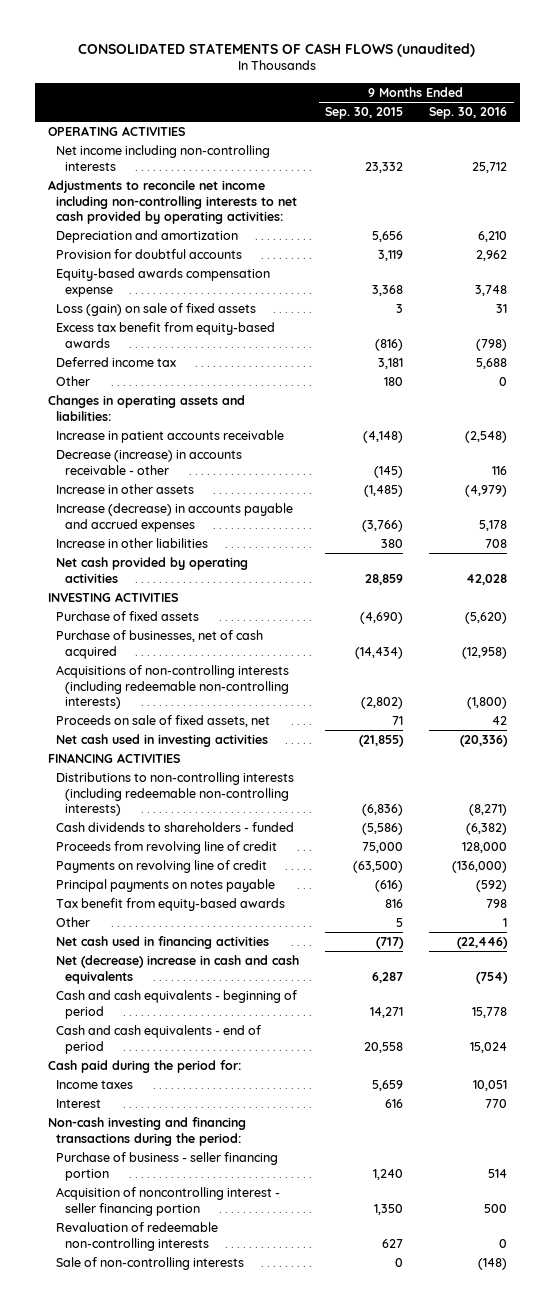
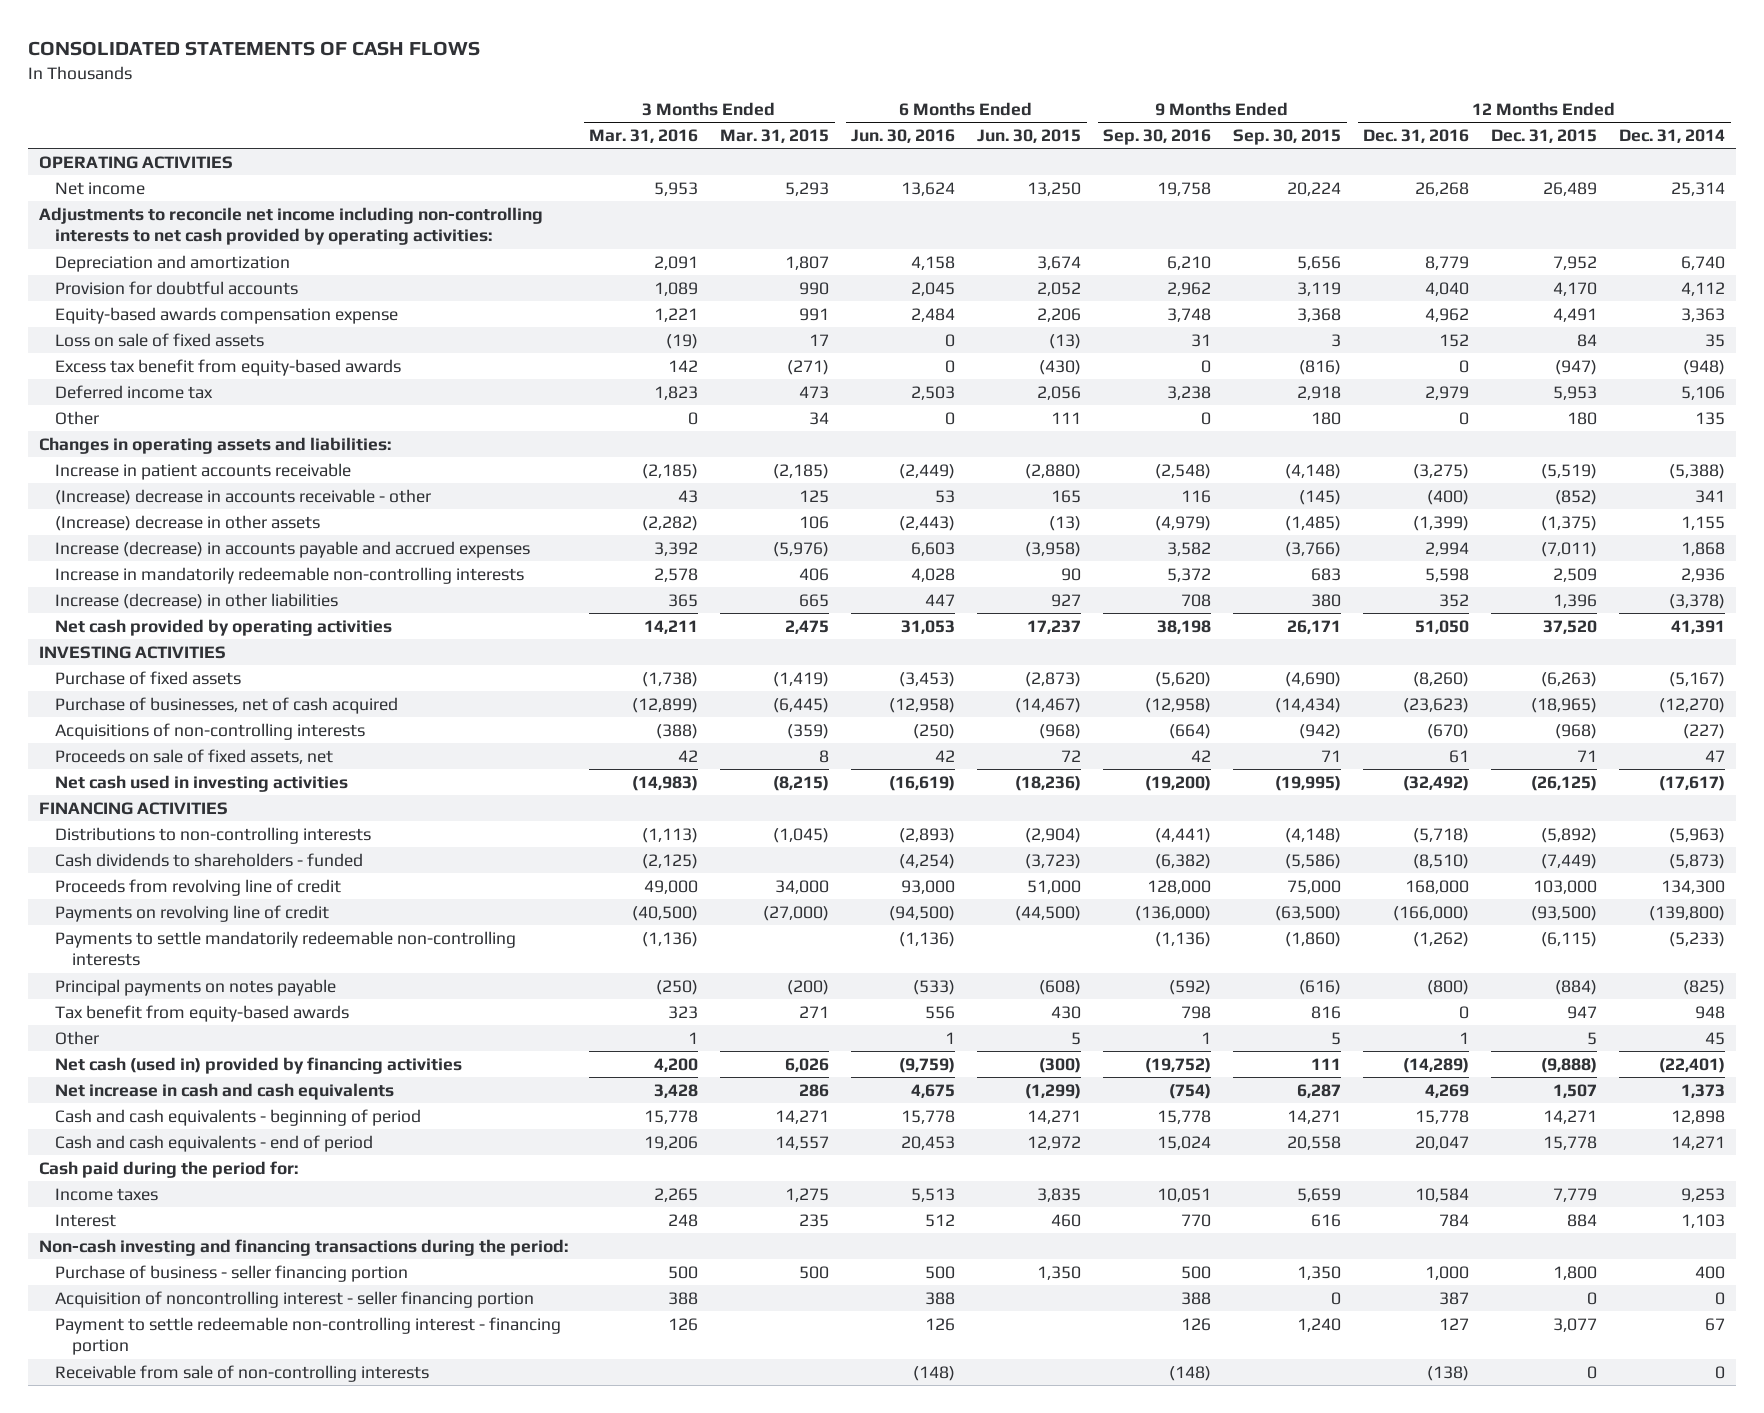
- CONSOLIDATED STATEMENTS OF CASH FLOWS (unaudited)
+ CONSOLIDATED STATEMENTS OF CASH FLOWS
- | 9 Months Ended Sep. 30, 2015 | 9 Months Ended Sep. 30, 2016
+ | 3 Months Ended Mar. 31, 2016 | 3 Months Ended Mar. 31, 2015 | 6 Months Ended Jun. 30, 2016 | 6 Months Ended Jun. 30, 2015 | 9 Months Ended Sep. 30, 2016 | 9 Months Ended Sep. 30, 2015 | 12 Months Ended Dec. 31, 2016 | 12 Months Ended Dec. 31, 2015 | 12 Months Ended Dec. 31, 2014
- Net income including non-controlling interests | 23,332 | 25,712
+ Net income | 5,953 | 5,293 | 13,624 | 13,250 | 19,758 | 20,224 | 26,268 | 26,489 | 25,314
- Loss (gain) on sale of fixed assets | 3 | 31
- Excess tax benefit from equity-based awards | (816) | (798)
- Deferred income tax | 3,181 | 5,688
+ Loss on sale of fixed assets | (19) | 17 | 0 | (13) | 31 | 3 | 152 | 84 | 35
+ Excess tax benefit from equity-based awards | 142 | (271) | 0 | (430) | 0 | (816) | 0 | (947) | (948)
+ Deferred income tax | 1,823 | 473 | 2,503 | 2,056 | 3,238 | 2,918 | 2,979 | 5,953 | 5,106
- Decrease (increase) in accounts receivable - other | (145) | 116
- Increase in other assets | (1,485) | (4,979)
- Increase (decrease) in accounts payable and accrued expenses | (3,766) | 5,178
- Increase in other liabilities | 380 | 708
- Net cash provided by operating activities | 28,859 | 42,028
+ (Increase) decrease in accounts receivable - other | 43 | 125 | 53 | 165 | 116 | (145) | (400) | (852) | 341
+ (Increase) decrease in other assets | (2,282) | 106 | (2,443) | (13) | (4,979) | (1,485) | (1,399) | (1,375) | 1,155
+ Increase (decrease) in accounts payable and accrued expenses | 3,392 | (5,976) | 6,603 | (3,958) | 3,582 | (3,766) | 2,994 | (7,011) | 1,868
+ Increase in mandatorily redeemable non-controlling interests | 2,578 | 406 | 4,028 | 90 | 5,372 | 683 | 5,598 | 2,509 | 2,936
+ Increase (decrease) in other liabilities | 365 | 665 | 447 | 927 | 708 | 380 | 352 | 1,396 | (3,378)
+ Net cash provided by operating activities | 14,211 | 2,475 | 31,053 | 17,237 | 38,198 | 26,171 | 51,050 | 37,520 | 41,391
- Acquisitions of non-controlling interests (including redeemable non-controlling interests) | (2,802) | (1,800)
+ Acquisitions of non-controlling interests | (388) | (359) | (250) | (968) | (664) | (942) | (670) | (968) | (227)
- Net cash used in investing activities | (21,855) | (20,336)
+ Net cash used in investing activities | (14,983) | (8,215) | (16,619) | (18,236) | (19,200) | (19,995) | (32,492) | (26,125) | (17,617)
- Distributions to non-controlling interests (including redeemable non-controlling interests) | (6,836) | (8,271)
+ Distributions to non-controlling interests | (1,113) | (1,045) | (2,893) | (2,904) | (4,441) | (4,148) | (5,718) | (5,892) | (5,963)
+ Payments to settle mandatorily redeemable non-controlling interests | (1,136) | | (1,136) | | (1,136) | (1,860) | (1,262) | (6,115) | (5,233)
- Net cash used in financing activities | (717) | (22,446)
- Net (decrease) increase in cash and cash equivalents | 6,287 | (754)
+ Net cash (used in) provided by financing activities | 4,200 | 6,026 | (9,759) | (300) | (19,752) | 111 | (14,289) | (9,888) | (22,401)
+ Net increase in cash and cash equivalents | 3,428 | 286 | 4,675 | (1,299) | (754) | 6,287 | 4,269 | 1,507 | 1,373
- Purchase of business - seller financing portion | 1,240 | 514
- Acquisition of noncontrolling interest - seller financing portion | 1,350 | 500
- Revaluation of redeemable non-controlling interests | 627 | 0
- Sale of non-controlling interests | 0 | (148)
+ Purchase of business - seller financing portion | 500 | 500 | 500 | 1,350 | 500 | 1,350 | 1,000 | 1,800 | 400
+ Acquisition of noncontrolling interest - seller financing portion | 388 | | 388 | | 388 | 0 | 387 | 0 | 0
+ Payment to settle redeemable non-controlling interest - financing portion | 126 | | 126 | | 126 | 1,240 | 127 | 3,077 | 67
+ Receivable from sale of non-controlling interests | | | (148) | | (148) | | (138) | 0 | 0

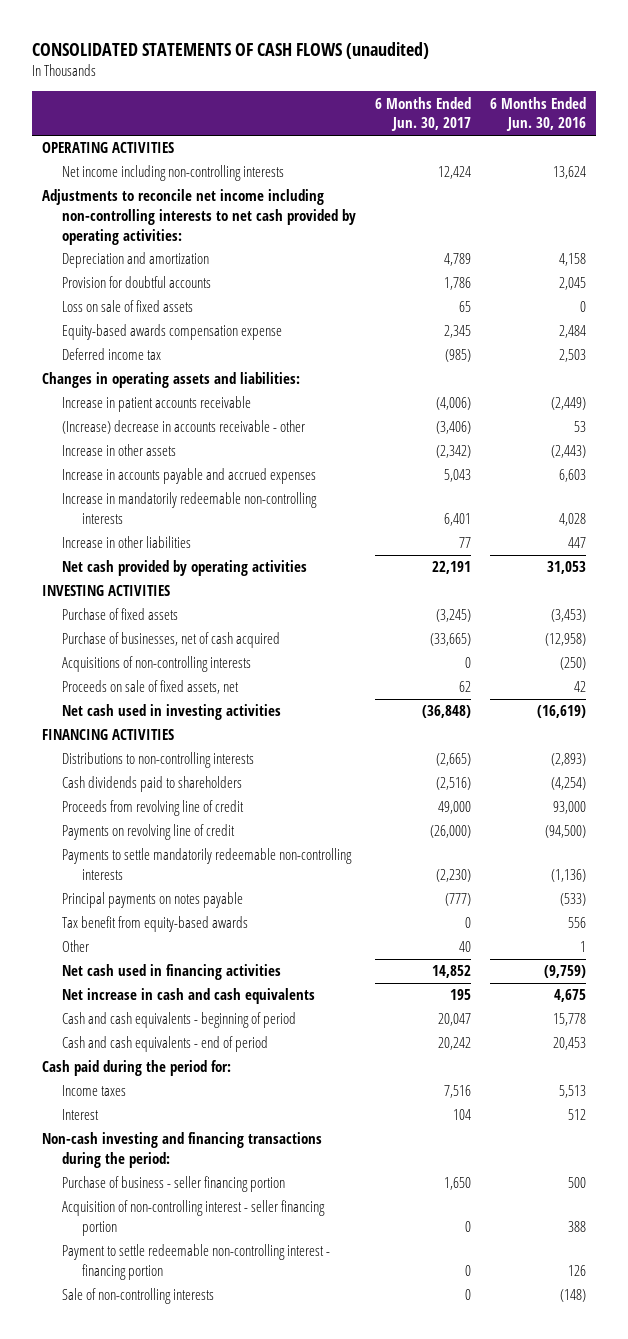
- CONSOLIDATED STATEMENTS OF CASH FLOWS
+ CONSOLIDATED STATEMENTS OF CASH FLOWS (unaudited)
- | 3 Months Ended Mar. 31, 2016 | 3 Months Ended Mar. 31, 2015 | 6 Months Ended Jun. 30, 2016 | 6 Months Ended Jun. 30, 2015 | 9 Months Ended Sep. 30, 2016 | 9 Months Ended Sep. 30, 2015 | 12 Months Ended Dec. 31, 2016 | 12 Months Ended Dec. 31, 2015 | 12 Months Ended Dec. 31, 2014
+ | 6 Months Ended Jun. 30, 2017 | 6 Months Ended Jun. 30, 2016
- Net income | 5,953 | 5,293 | 13,624 | 13,250 | 19,758 | 20,224 | 26,268 | 26,489 | 25,314
+ Net income including non-controlling interests | 12,424 | 13,624
- Excess tax benefit from equity-based awards | 142 | (271) | 0 | (430) | 0 | (816) | 0 | (947) | (948)
moved down: Equity-based awards compensation expense | 2,345 | 2,484
- Other | 0 | 34 | 0 | 111 | 0 | 180 | 0 | 180 | 135
- (Increase) decrease in other assets | (2,282) | 106 | (2,443) | (13) | (4,979) | (1,485) | (1,399) | (1,375) | 1,155
- Increase (decrease) in accounts payable and accrued expenses | 3,392 | (5,976) | 6,603 | (3,958) | 3,582 | (3,766) | 2,994 | (7,011) | 1,868
+ Increase in other assets | (2,342) | (2,443)
+ Increase in accounts payable and accrued expenses | 5,043 | 6,603
- Increase (decrease) in other liabilities | 365 | 665 | 447 | 927 | 708 | 380 | 352 | 1,396 | (3,378)
+ Increase in other liabilities | 77 | 447
- Cash dividends to shareholders - funded | (2,125) | | (4,254) | (3,723) | (6,382) | (5,586) | (8,510) | (7,449) | (5,873)
+ Cash dividends paid to shareholders | (2,516) | (4,254)
- Net cash (used in) provided by financing activities | 4,200 | 6,026 | (9,759) | (300) | (19,752) | 111 | (14,289) | (9,888) | (22,401)
+ Net cash used in financing activities | 14,852 | (9,759)
- Acquisition of noncontrolling interest - seller financing portion | 388 | | 388 | | 388 | 0 | 387 | 0 | 0
+ Acquisition of non-controlling interest - seller financing portion | 0 | 388
- Receivable from sale of non-controlling interests | | | (148) | | (148) | | (138) | 0 | 0
+ Sale of non-controlling interests | 0 | (148)

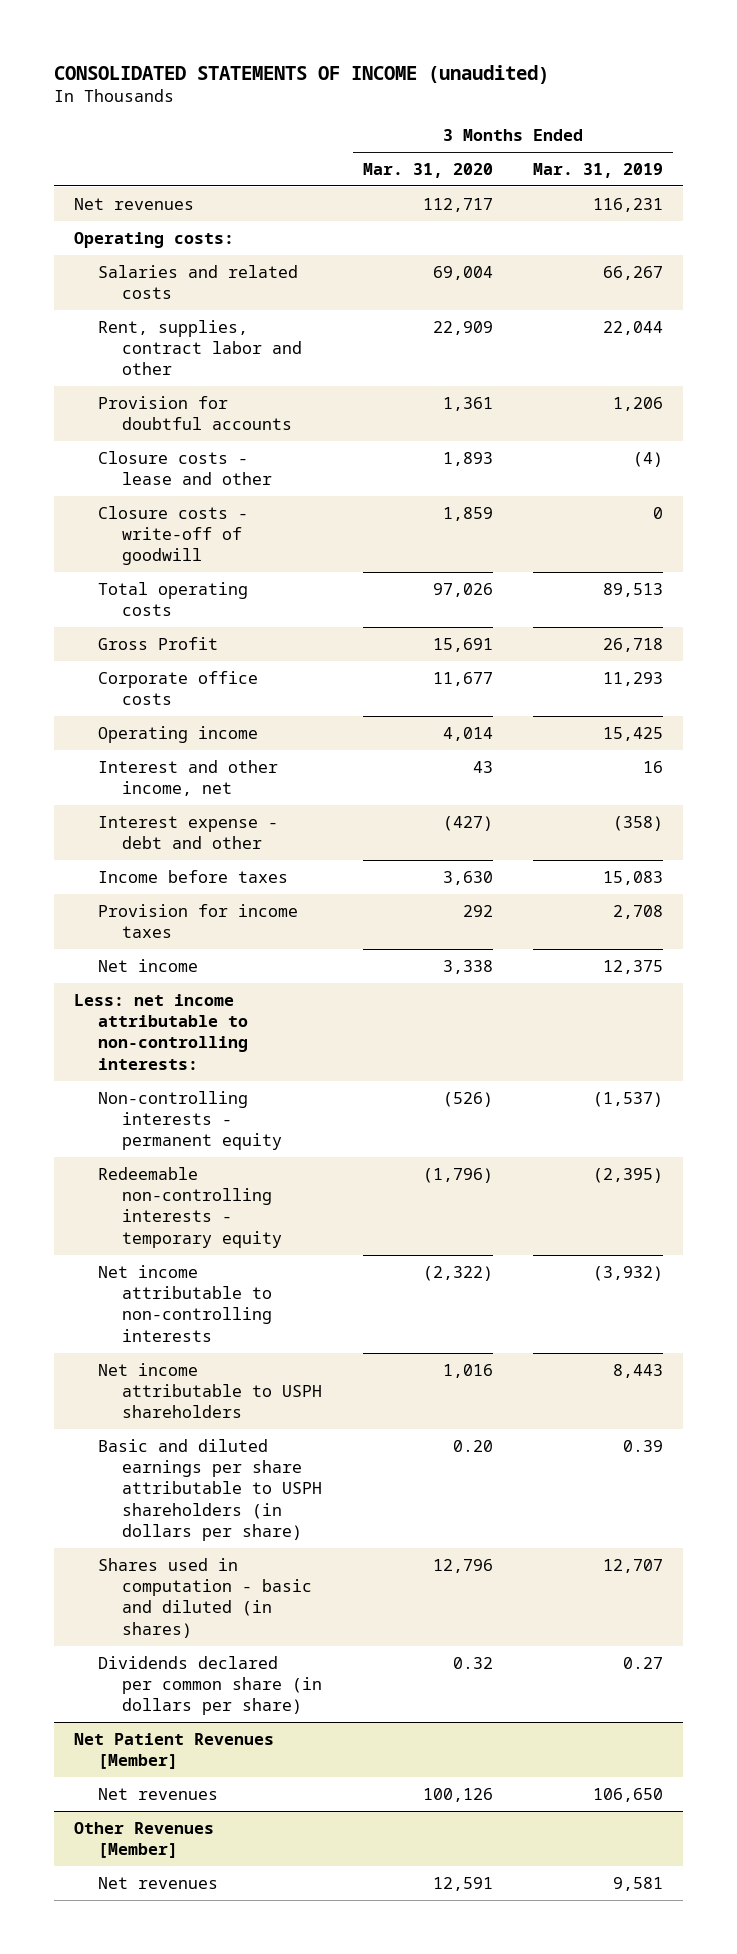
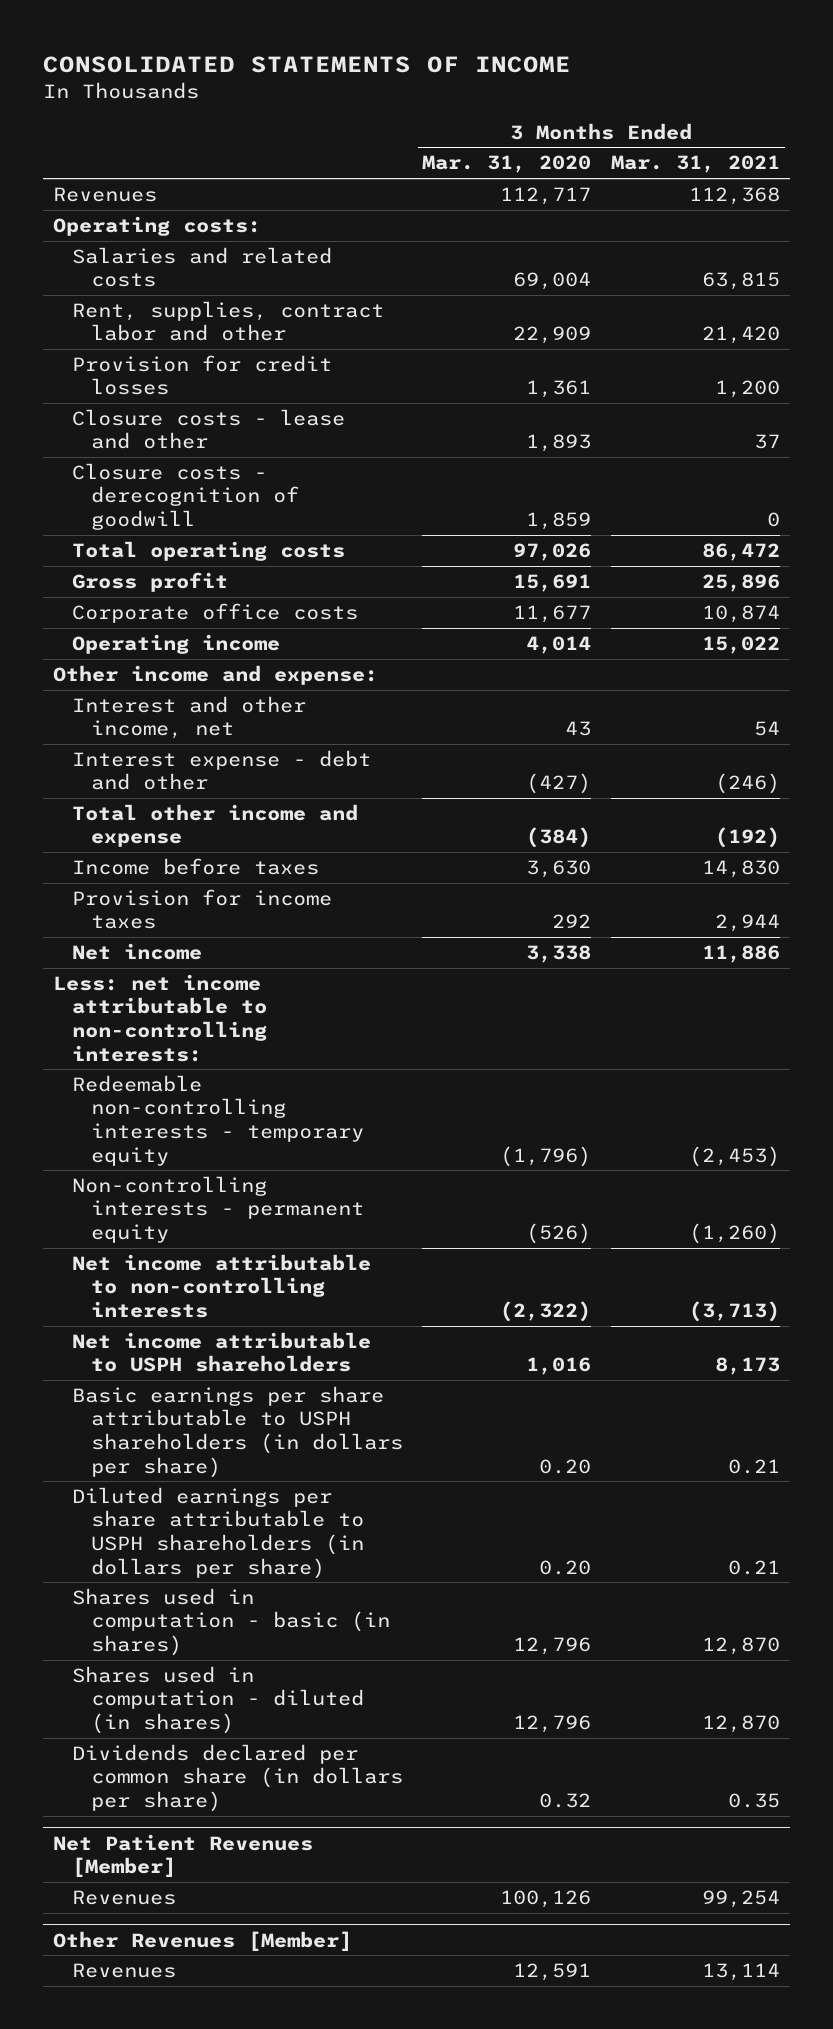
- CONSOLIDATED STATEMENTS OF INCOME (unaudited)
+ CONSOLIDATED STATEMENTS OF INCOME
- | 3 Months Ended Mar. 31, 2020 | 3 Months Ended Mar. 31, 2019
+ | 3 Months Ended Mar. 31, 2020 | 3 Months Ended Mar. 31, 2021
- Net revenues | 112,717 | 116,231
+ Revenues | 112,717 | 112,368
- Provision for doubtful accounts | 1,361 | 1,206
+ Provision for credit losses | 1,361 | 1,200
- Closure costs - write-off of goodwill | 1,859 | 0
+ Closure costs - derecognition of goodwill | 1,859 | 0
- Gross Profit | 15,691 | 26,718
+ Gross profit | 15,691 | 25,896
+ Other income and expense:
+ Total other income and expense | (384) | (192)
moved down: Non-controlling interests - permanent equity | (526) | (1,260)
- Basic and diluted earnings per share attributable to USPH shareholders (in dollars per share) | 0.20 | 0.39
- Shares used in computation - basic and diluted (in shares) | 12,796 | 12,707
+ Basic earnings per share attributable to USPH shareholders (in dollars per share) | 0.20 | 0.21
+ Diluted earnings per share attributable to USPH shareholders (in dollars per share) | 0.20 | 0.21
+ Shares used in computation - basic (in shares) | 12,796 | 12,870
+ Shares used in computation - diluted (in shares) | 12,796 | 12,870
@ Net Patient Revenues [Member]
- Net revenues | 100,126 | 106,650
+ Revenues | 100,126 | 99,254
@ Other Revenues [Member]
- Net revenues | 12,591 | 9,581
+ Revenues | 12,591 | 13,114

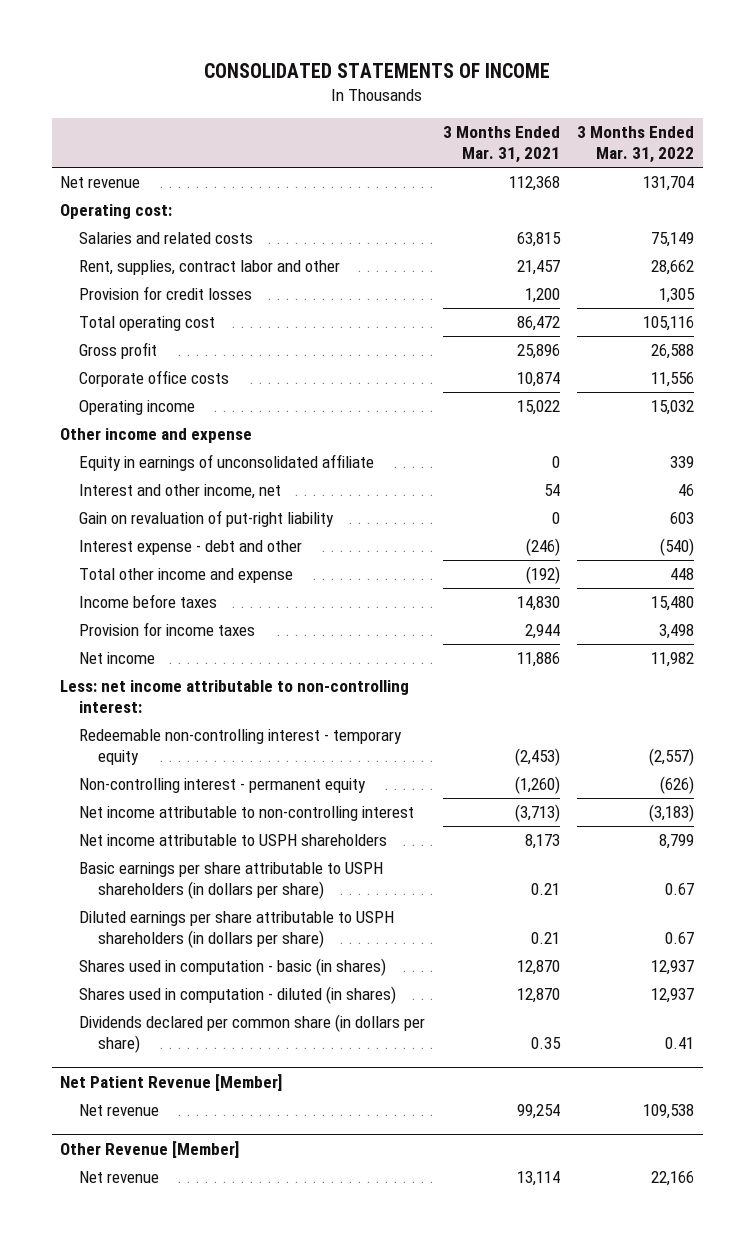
- | 3 Months Ended Mar. 31, 2020 | 3 Months Ended Mar. 31, 2021
+ | 3 Months Ended Mar. 31, 2021 | 3 Months Ended Mar. 31, 2022
- Revenues | 112,717 | 112,368
- Operating costs:
+ Net revenue | 112,368 | 131,704
+ Operating cost:
- Rent, supplies, contract labor and other | 22,909 | 21,420
+ Rent, supplies, contract labor and other | 21,457 | 28,662
- Closure costs - lease and other | 1,893 | 37
- Closure costs - derecognition of goodwill | 1,859 | 0
- Total operating costs | 97,026 | 86,472
+ Total operating cost | 86,472 | 105,116
- Other income and expense:
+ Other income and expense
+ Equity in earnings of unconsolidated affiliate | 0 | 339
+ Gain on revaluation of put-right liability | 0 | 603
- Less: net income attributable to non-controlling interests:
- Redeemable non-controlling interests - temporary equity | (1,796) | (2,453)
- Non-controlling interests - permanent equity | (526) | (1,260)
- Net income attributable to non-controlling interests | (2,322) | (3,713)
+ Less: net income attributable to non-controlling interest:
+ Redeemable non-controlling interest - temporary equity | (2,453) | (2,557)
+ Non-controlling interest - permanent equity | (1,260) | (626)
+ Net income attributable to non-controlling interest | (3,713) | (3,183)
- Net Patient Revenues [Member]
- Revenues | 100,126 | 99,254
- Other Revenues [Member]
- Revenues | 12,591 | 13,114
+ Net Patient Revenue [Member]
+ Net revenue | 99,254 | 109,538
+ Other Revenue [Member]
+ Net revenue | 13,114 | 22,166

